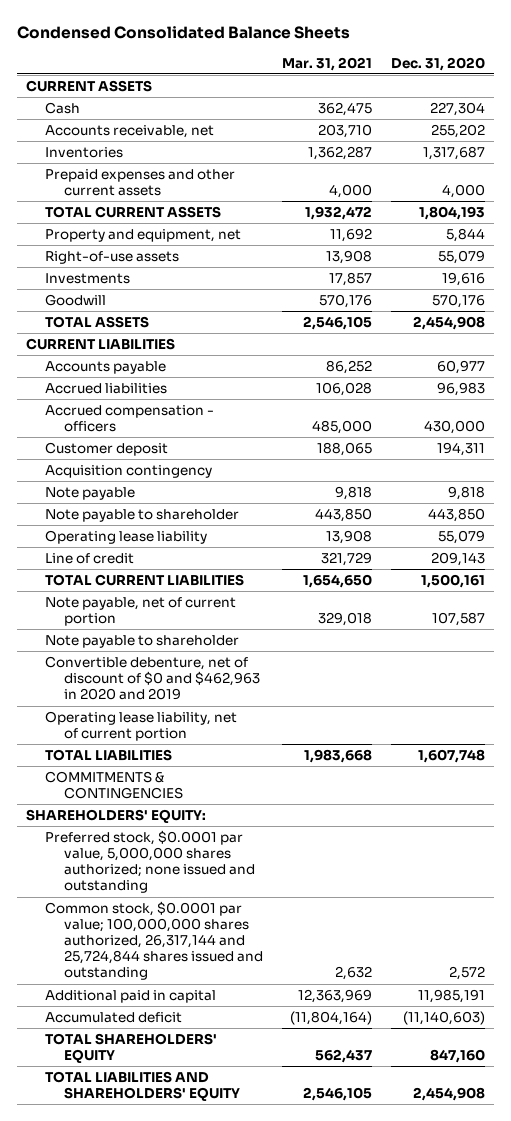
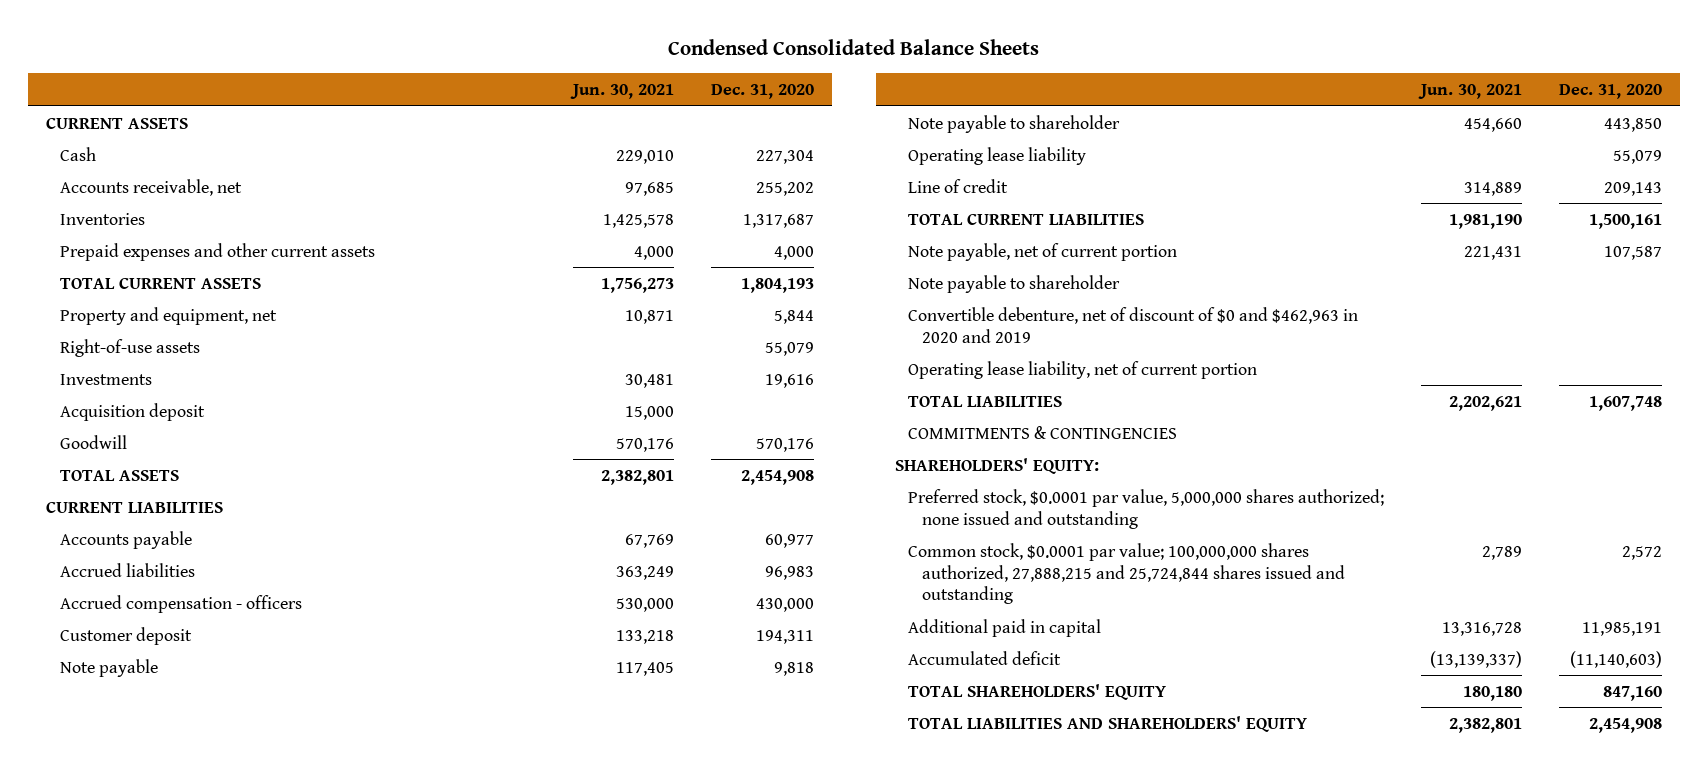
- | Mar. 31, 2021 | Dec. 31, 2020
+ | Jun. 30, 2021 | Dec. 31, 2020
+ Acquisition deposit | 15,000 |
- Acquisition contingency
- Common stock, $0.0001 par value; 100,000,000 shares authorized, 26,317,144 and 25,724,844 shares issued and outstanding | 2,632 | 2,572
+ Common stock, $0.0001 par value; 100,000,000 shares authorized, 27,888,215 and 25,724,844 shares issued and outstanding | 2,789 | 2,572

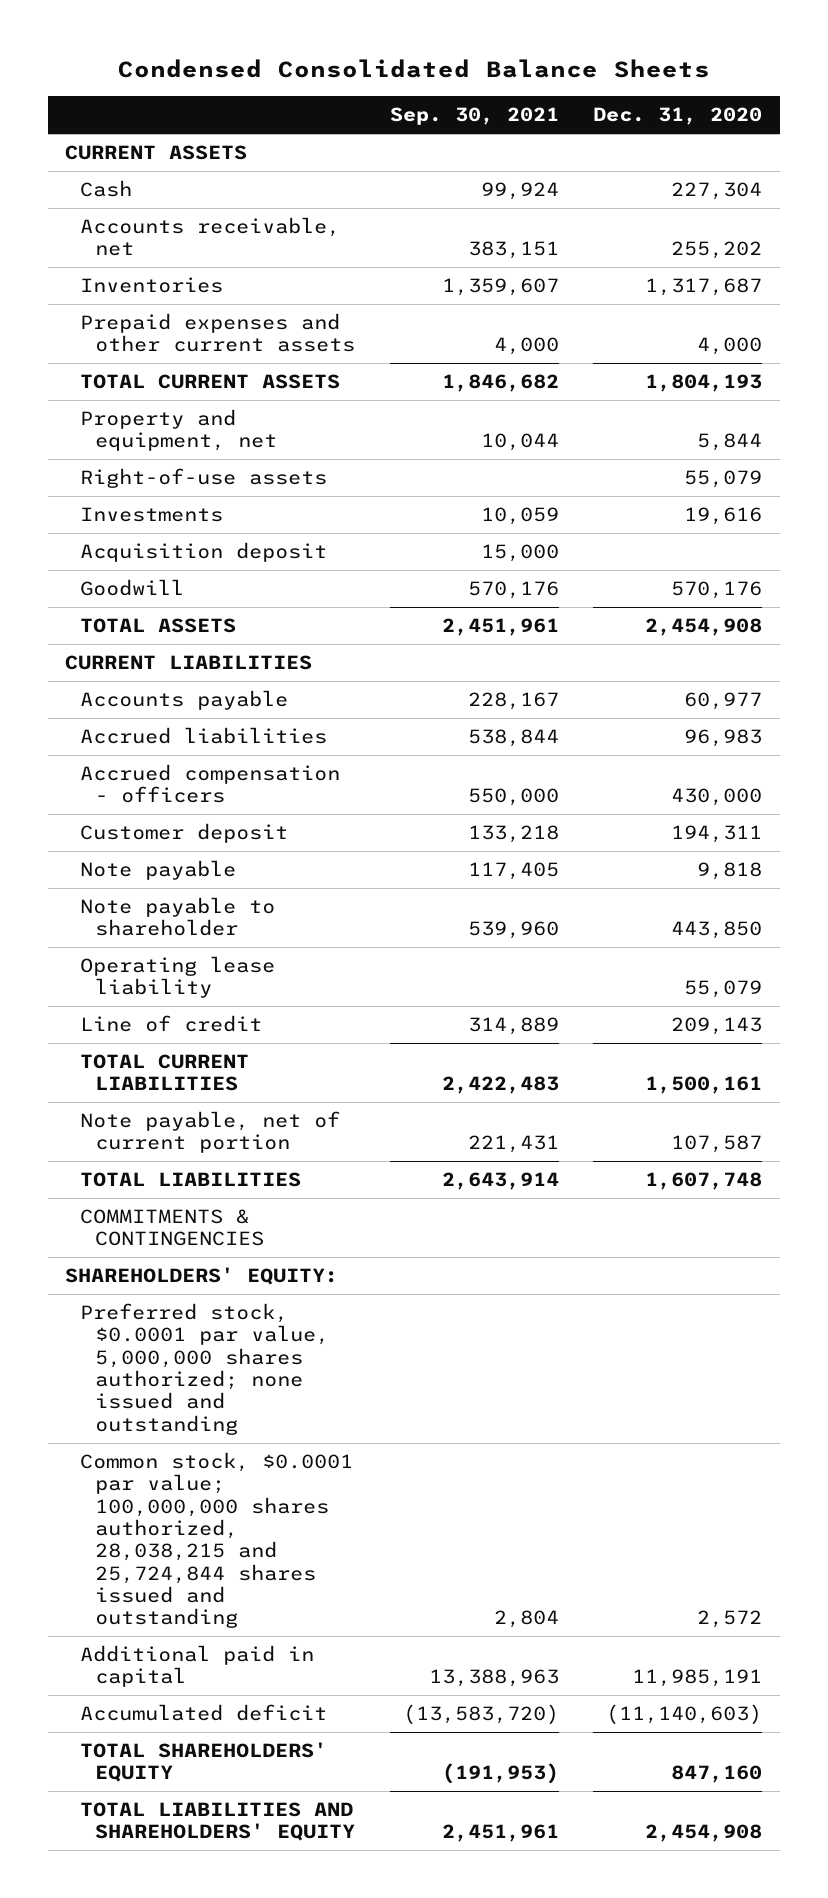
- | Jun. 30, 2021 | Dec. 31, 2020
+ | Sep. 30, 2021 | Dec. 31, 2020
- Note payable to shareholder
- Convertible debenture, net of discount of $0 and $462,963 in 2020 and 2019
- Operating lease liability, net of current portion
- Common stock, $0.0001 par value; 100,000,000 shares authorized, 27,888,215 and 25,724,844 shares issued and outstanding | 2,789 | 2,572
+ Common stock, $0.0001 par value; 100,000,000 shares authorized, 28,038,215 and 25,724,844 shares issued and outstanding | 2,804 | 2,572

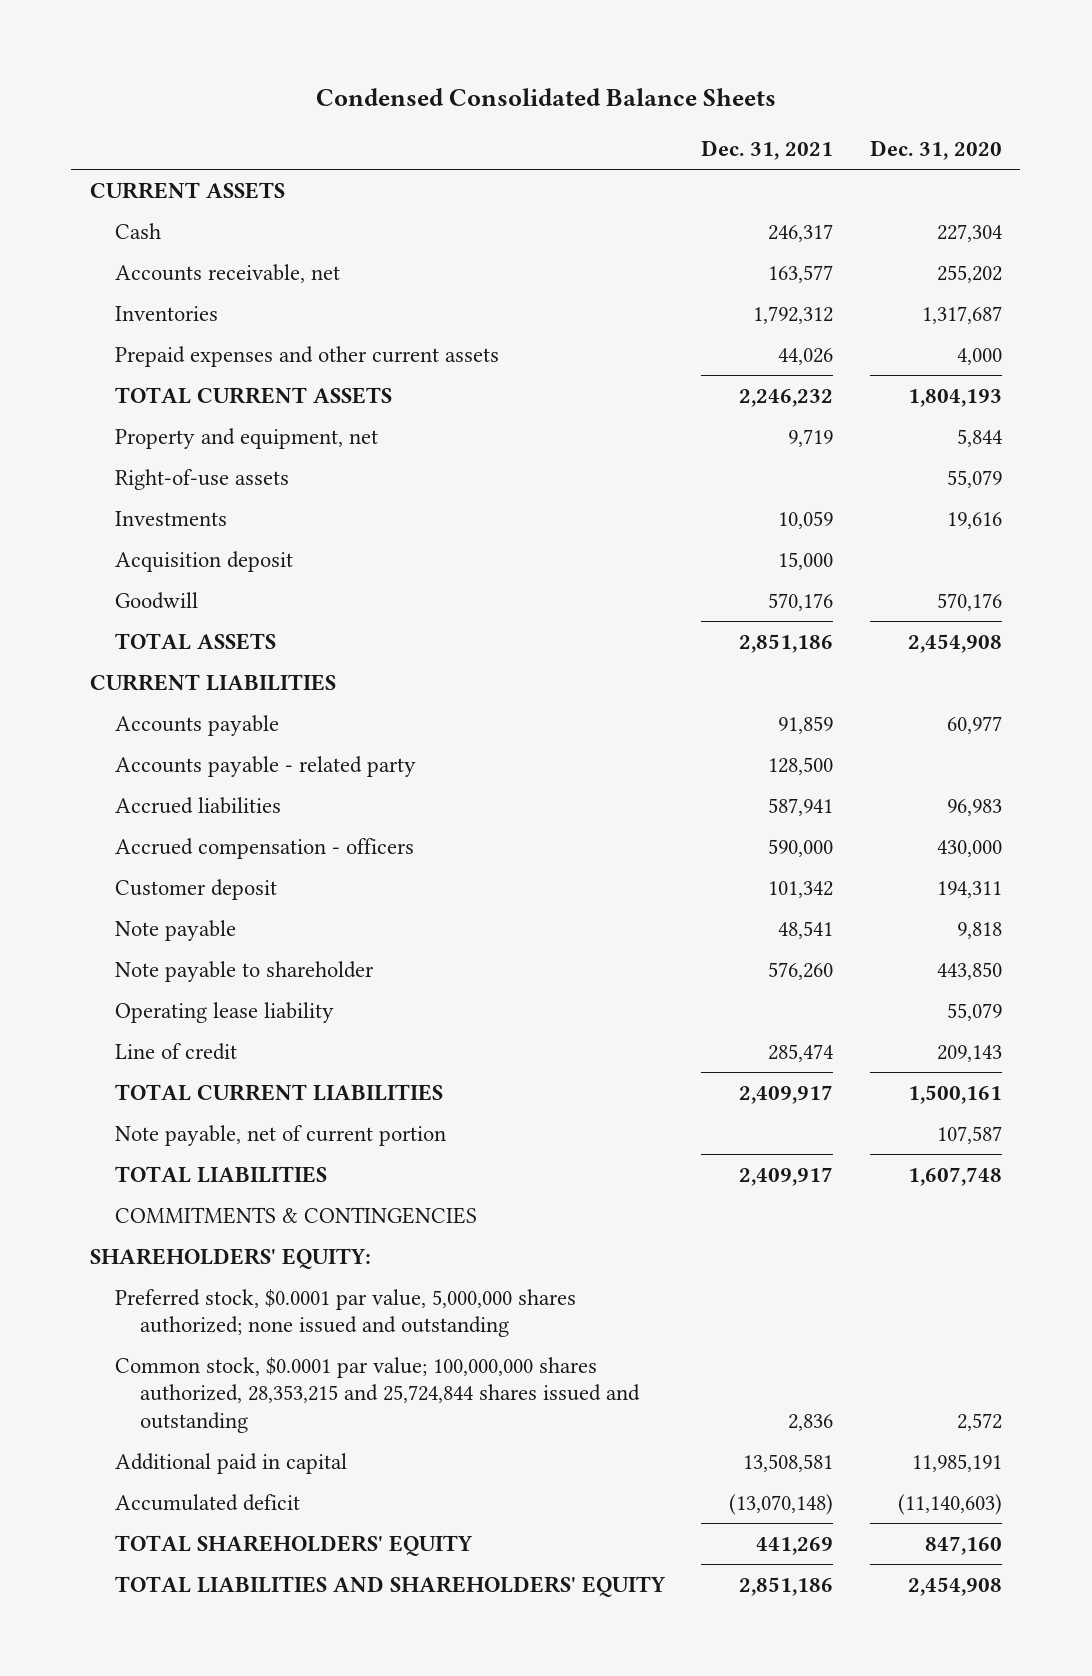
- | Sep. 30, 2021 | Dec. 31, 2020
+ | Dec. 31, 2021 | Dec. 31, 2020
+ Accounts payable - related party | 128,500 |
- Common stock, $0.0001 par value; 100,000,000 shares authorized, 28,038,215 and 25,724,844 shares issued and outstanding | 2,804 | 2,572
+ Common stock, $0.0001 par value; 100,000,000 shares authorized, 28,353,215 and 25,724,844 shares issued and outstanding | 2,836 | 2,572

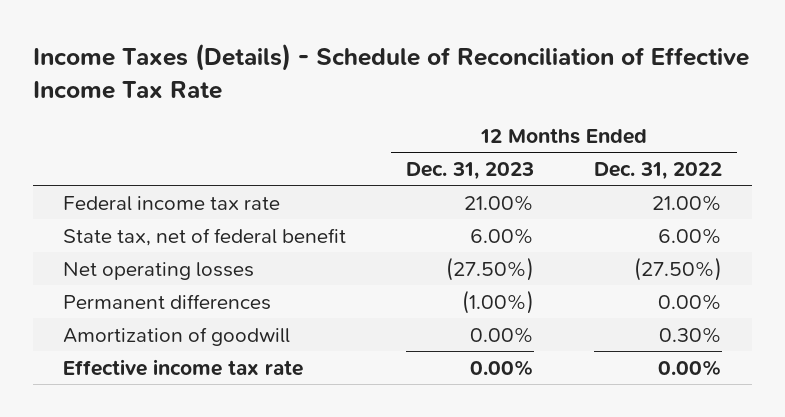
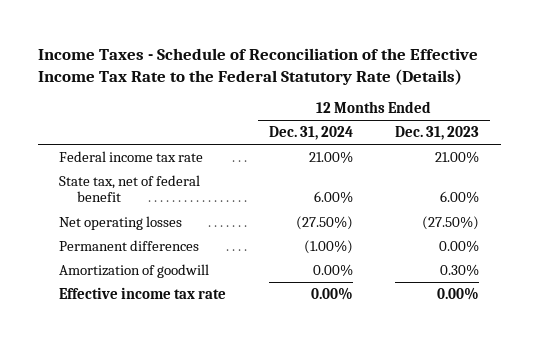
- Income Taxes (Details) - Schedule of Reconciliation of Effective Income Tax Rate
+ Income Taxes - Schedule of Reconciliation of the Effective Income Tax Rate to the Federal Statutory Rate (Details)
- | 12 Months Ended Dec. 31, 2023 | 12 Months Ended Dec. 31, 2022
+ | 12 Months Ended Dec. 31, 2024 | 12 Months Ended Dec. 31, 2023
- Permanent differences | (1.00%) | 0.00%
- Amortization of goodwill | 0.00% | 0.30%
+ Permanent differences | (1.00%) | 0.00%
+ Amortization of goodwill | 0.00% | 0.30%

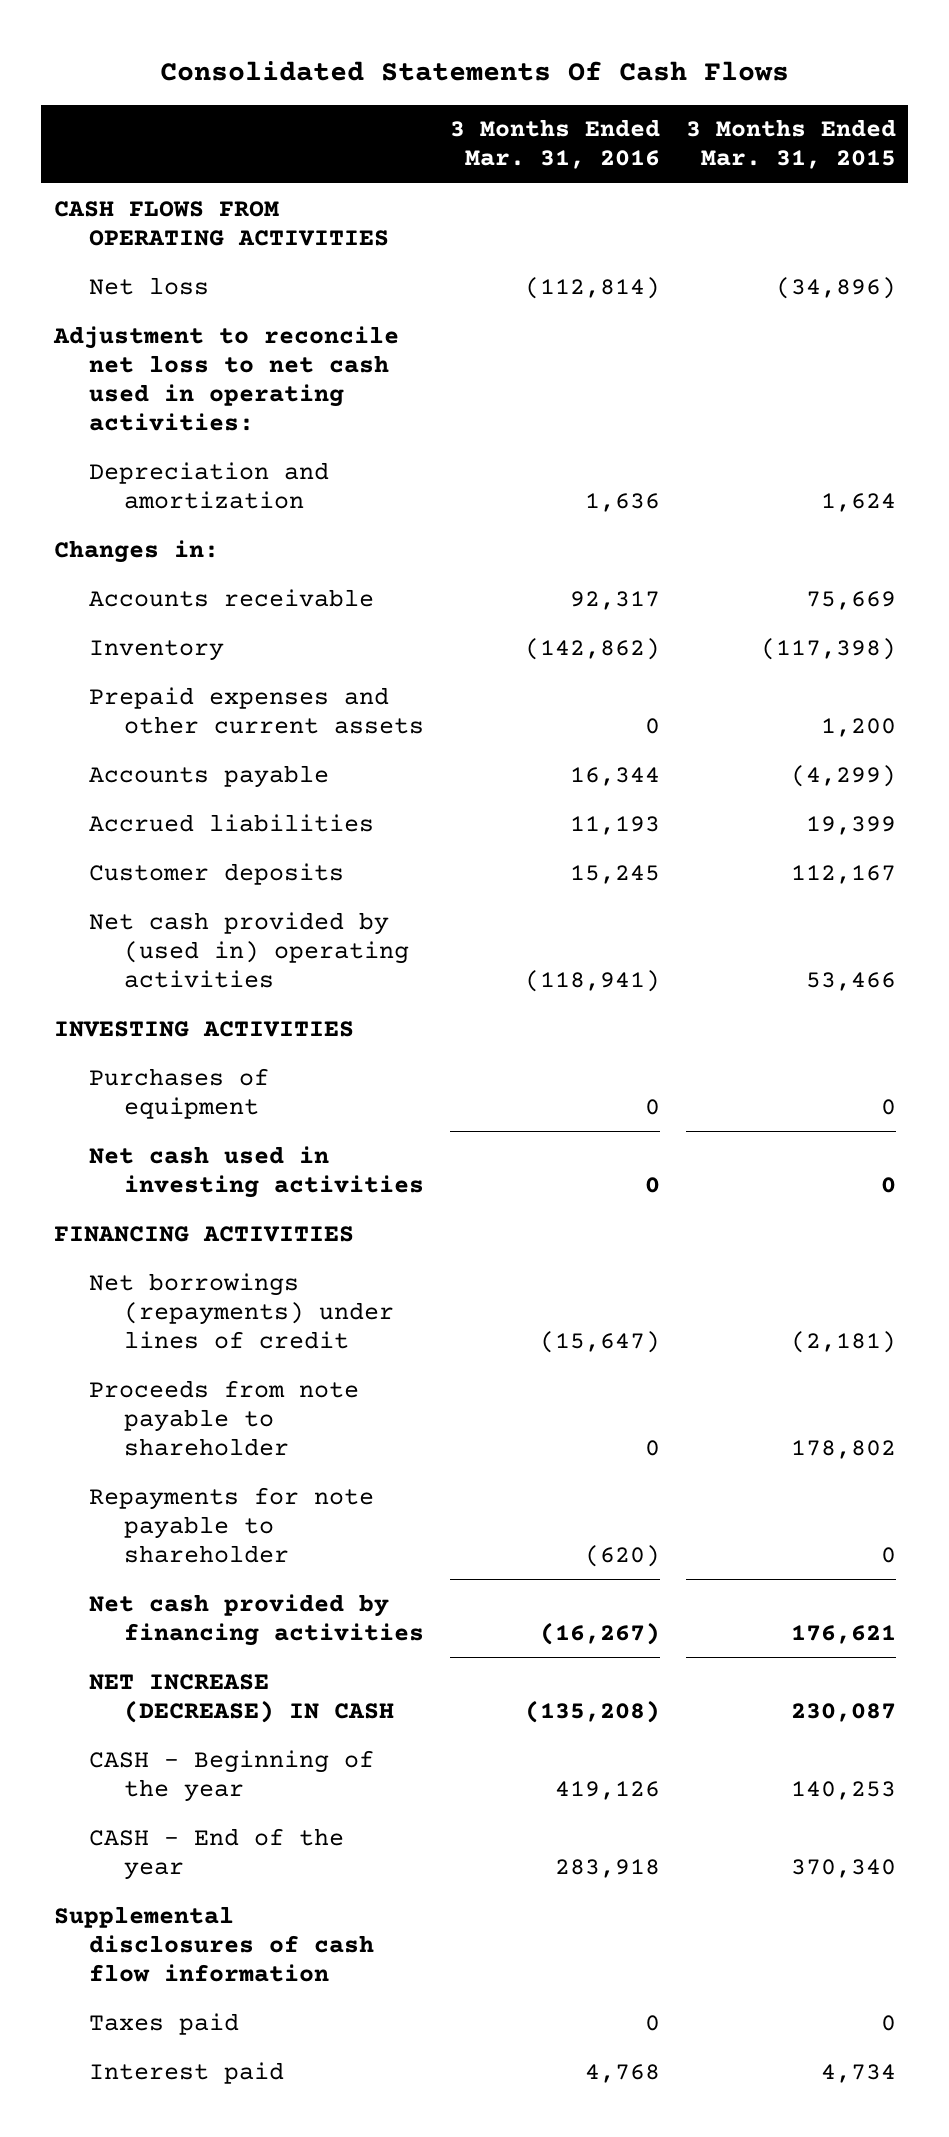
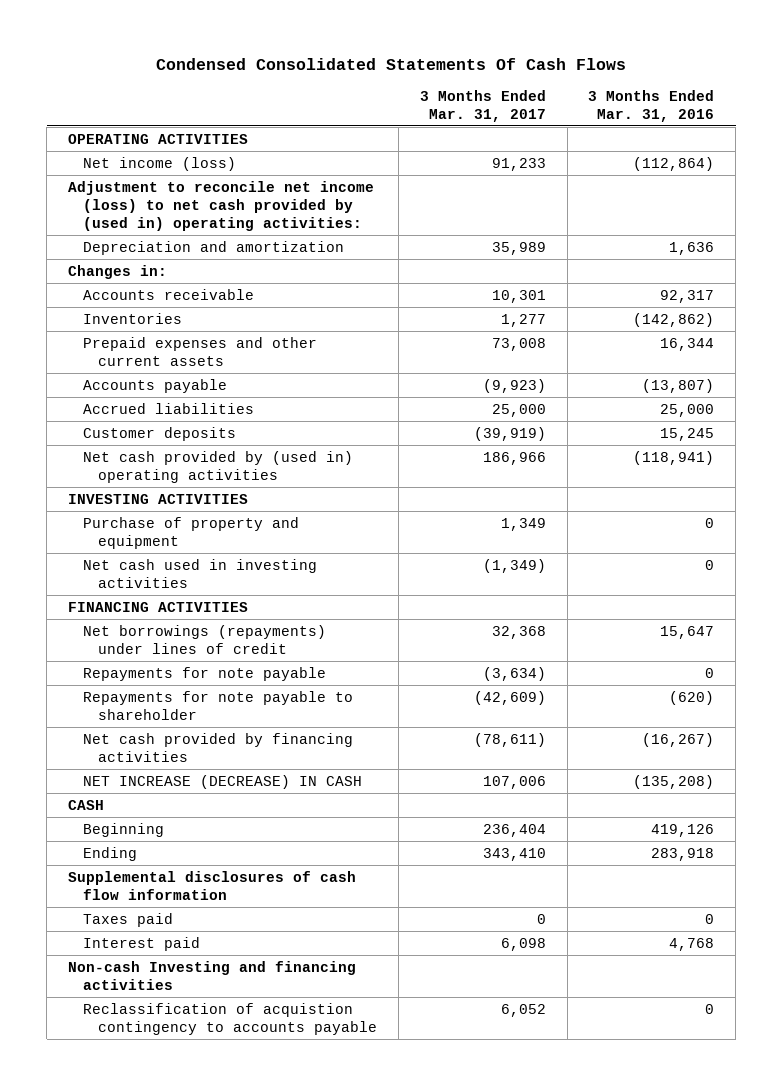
- Consolidated Statements Of Cash Flows
+ Condensed Consolidated Statements Of Cash Flows
- | 3 Months Ended Mar. 31, 2016 | 3 Months Ended Mar. 31, 2015
+ | 3 Months Ended Mar. 31, 2017 | 3 Months Ended Mar. 31, 2016
- CASH FLOWS FROM OPERATING ACTIVITIES
- Net loss | (112,814) | (34,896)
- Adjustment to reconcile net loss to net cash used in operating activities:
+ OPERATING ACTIVITIES
+ Net income (loss) | 91,233 | (112,864)
+ Adjustment to reconcile net income (loss) to net cash provided by (used in) operating activities:
- Inventory | (142,862) | (117,398)
- Prepaid expenses and other current assets | 0 | 1,200
- Accounts payable | 16,344 | (4,299)
- Accrued liabilities | 11,193 | 19,399
+ Inventories | 1,277 | (142,862)
+ Prepaid expenses and other current assets | 73,008 | 16,344
+ Accounts payable | (9,923) | (13,807)
+ Accrued liabilities | 25,000 | 25,000
- Purchases of equipment | 0 | 0
+ Purchase of property and equipment | 1,349 | 0
- Net borrowings (repayments) under lines of credit | (15,647) | (2,181)
- Proceeds from note payable to shareholder | 0 | 178,802
+ Net borrowings (repayments) under lines of credit | 32,368 | 15,647
+ Repayments for note payable | (3,634) | 0
- CASH - Beginning of the year | 419,126 | 140,253
- CASH - End of the year | 283,918 | 370,340
+ CASH
+ Beginning | 236,404 | 419,126
+ Ending | 343,410 | 283,918
+ Non-cash Investing and financing activities
+ Reclassification of acquistion contingency to accounts payable | 6,052 | 0

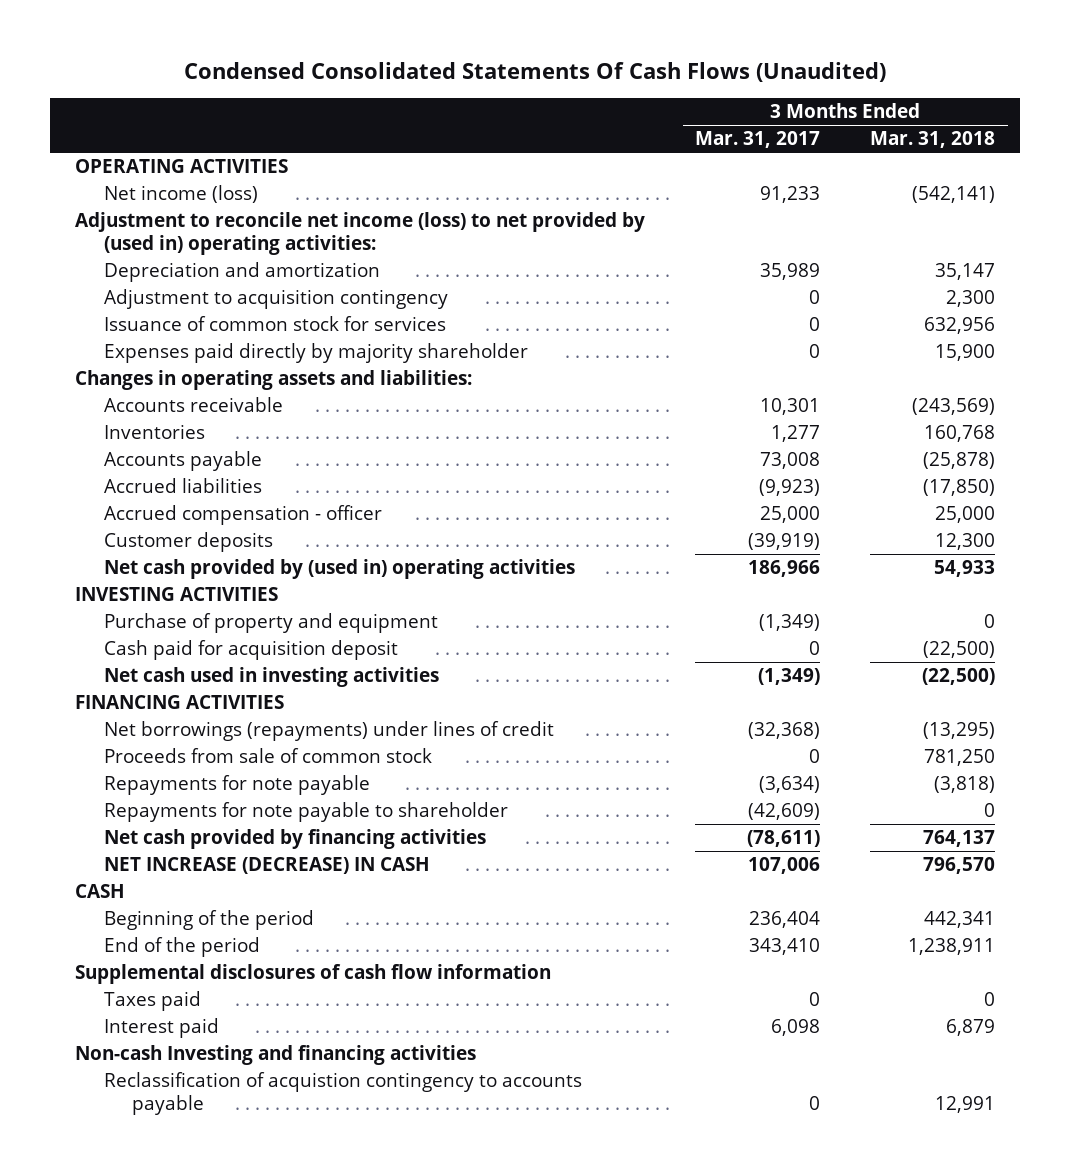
- Condensed Consolidated Statements Of Cash Flows
+ Condensed Consolidated Statements Of Cash Flows (Unaudited)
- | 3 Months Ended Mar. 31, 2017 | 3 Months Ended Mar. 31, 2016
+ | 3 Months Ended Mar. 31, 2017 | 3 Months Ended Mar. 31, 2018
- Adjustment to reconcile net income (loss) to net cash provided by (used in) operating activities:
+ Adjustment to reconcile net income (loss) to net provided by (used in) operating activities:
- Changes in:
+ Adjustment to acquisition contingency | 0 | 2,300
+ Issuance of common stock for services | 0 | 632,956
+ Expenses paid directly by majority shareholder | 0 | 15,900
+ Changes in operating assets and liabilities:
- Prepaid expenses and other current assets | 73,008 | 16,344
- Accounts payable | (9,923) | (13,807)
- Accrued liabilities | 25,000 | 25,000
+ Accounts payable | 73,008 | (25,878)
+ Accrued liabilities | (9,923) | (17,850)
+ Accrued compensation - officer | 25,000 | 25,000
- Purchase of property and equipment | 1,349 | 0
+ Purchase of property and equipment | (1,349) | 0
+ Cash paid for acquisition deposit | 0 | (22,500)
- Net borrowings (repayments) under lines of credit | 32,368 | 15,647
+ Net borrowings (repayments) under lines of credit | (32,368) | (13,295)
+ Proceeds from sale of common stock | 0 | 781,250
- Beginning | 236,404 | 419,126
- Ending | 343,410 | 283,918
+ Beginning of the period | 236,404 | 442,341
+ End of the period | 343,410 | 1,238,911
- Reclassification of acquistion contingency to accounts payable | 6,052 | 0
+ Reclassification of acquistion contingency to accounts payable | 0 | 12,991

